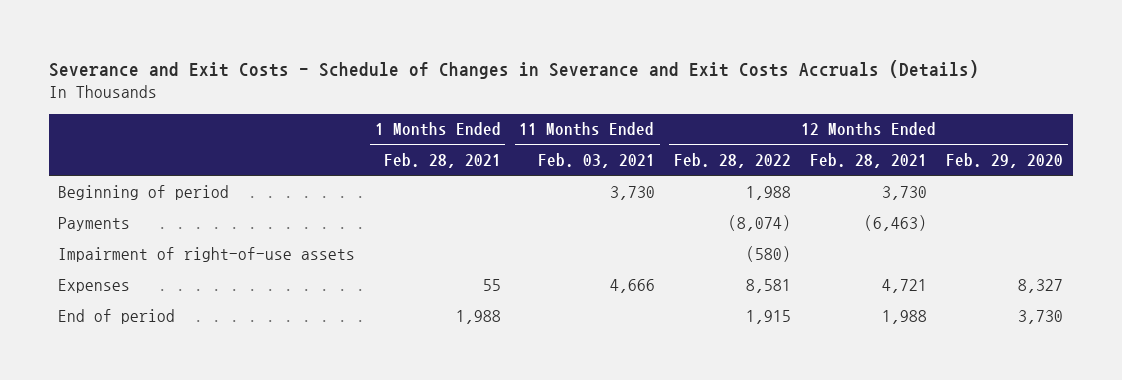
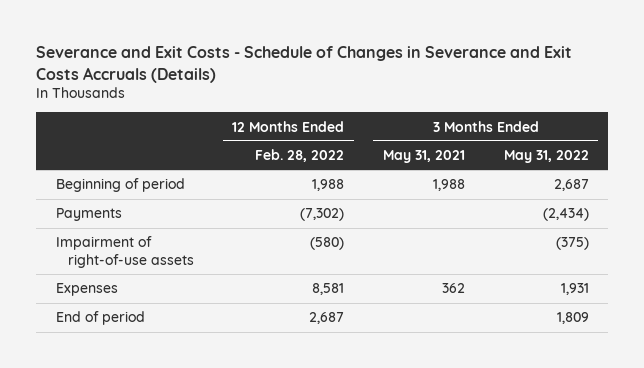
- | 1 Months Ended Feb. 28, 2021 | 11 Months Ended Feb. 03, 2021 | 12 Months Ended Feb. 28, 2022 | 12 Months Ended Feb. 28, 2021 | 12 Months Ended Feb. 29, 2020
+ | 12 Months Ended Feb. 28, 2022 | 3 Months Ended May 31, 2021 | 3 Months Ended May 31, 2022
- Payments | | | (8,074) | (6,463) |
+ Payments | (7,302) | | (2,434)
- End of period | 1,988 | | 1,915 | 1,988 | 3,730
+ End of period | 2,687 | | 1,809

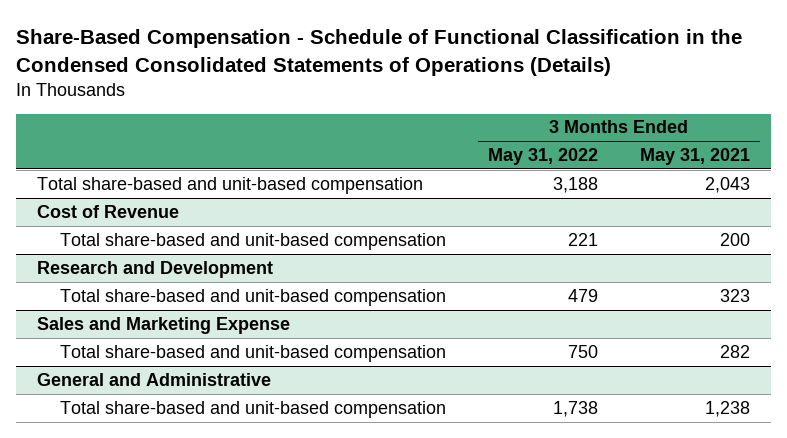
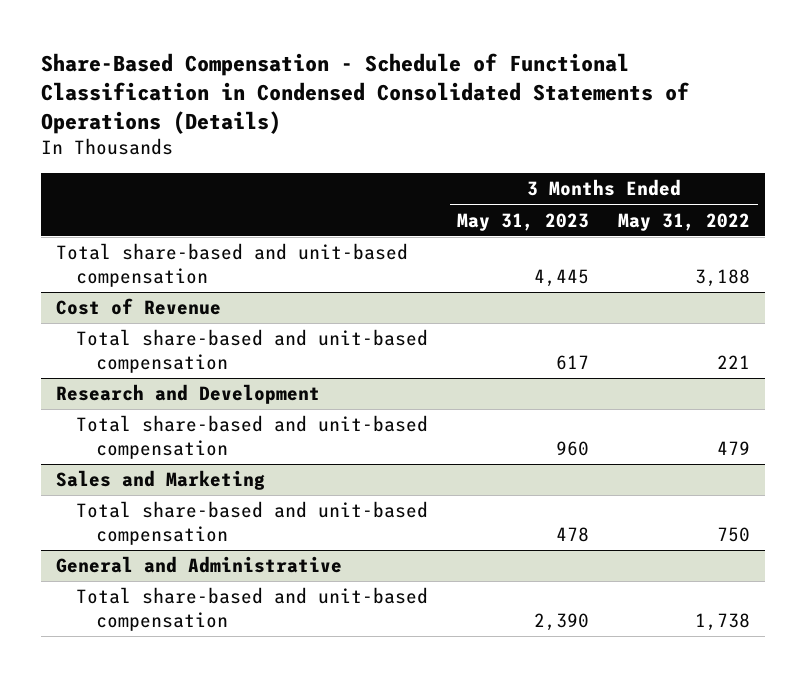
- Share-Based Compensation - Schedule of Functional Classification in the Condensed Consolidated Statements of Operations (Details)
+ Share-Based Compensation - Schedule of Functional Classification in Condensed Consolidated Statements of Operations (Details)
- | 3 Months Ended May 31, 2022 | 3 Months Ended May 31, 2021
+ | 3 Months Ended May 31, 2023 | 3 Months Ended May 31, 2022
- Sales and Marketing Expense
+ Sales and Marketing

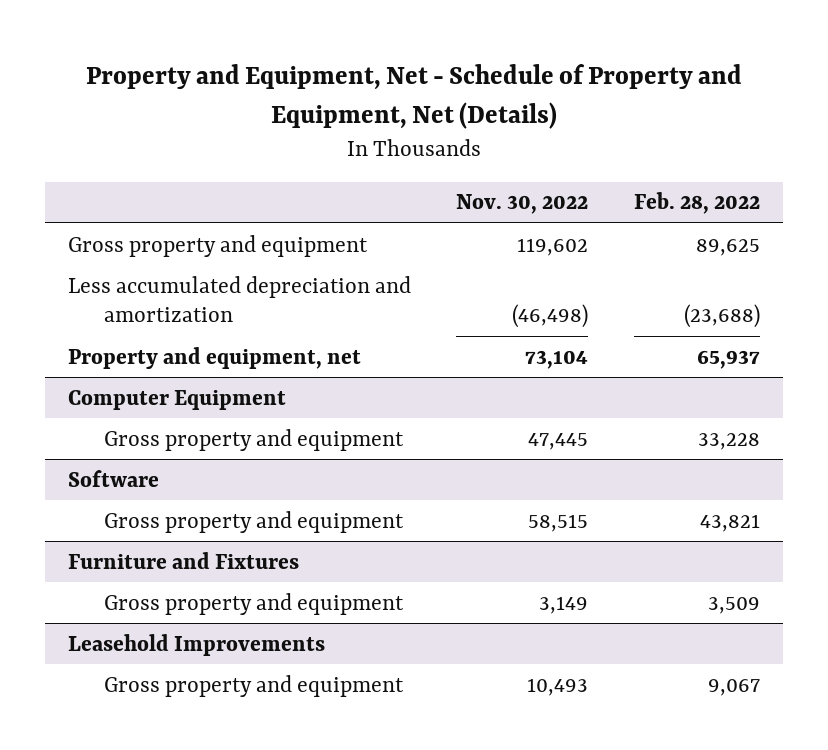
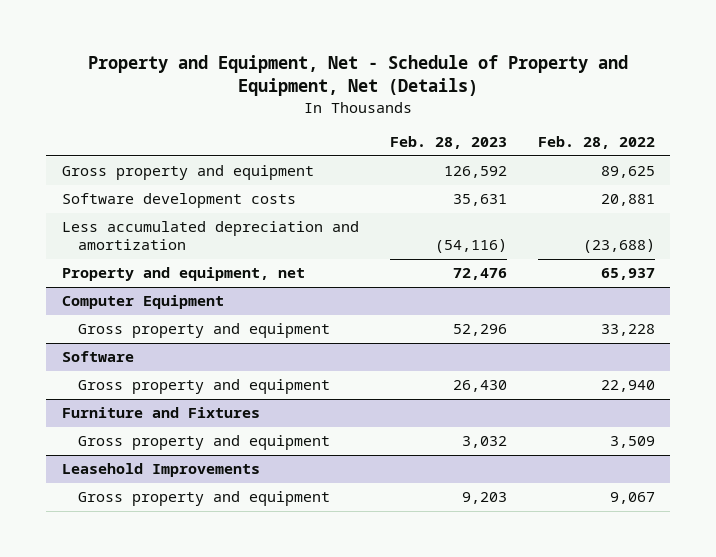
- | Nov. 30, 2022 | Feb. 28, 2022
+ | Feb. 28, 2023 | Feb. 28, 2022
+ Software development costs | 35,631 | 20,881
@ Software
- Gross property and equipment | 58,515 | 43,821
+ Gross property and equipment | 26,430 | 22,940

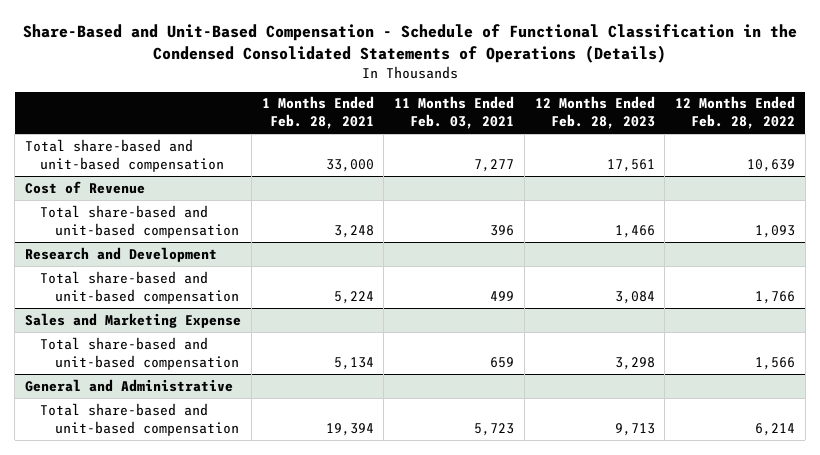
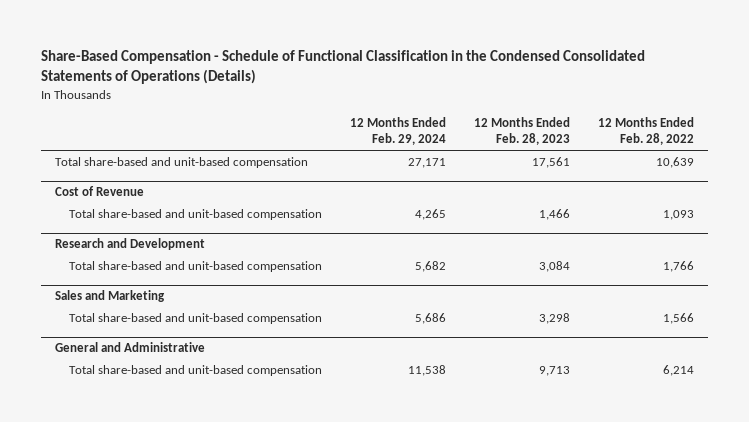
- Share-Based and Unit-Based Compensation - Schedule of Functional Classification in the Condensed Consolidated Statements of Operations (Details)
+ Share-Based Compensation - Schedule of Functional Classification in the Condensed Consolidated Statements of Operations (Details)
- | 1 Months Ended Feb. 28, 2021 | 11 Months Ended Feb. 03, 2021 | 12 Months Ended Feb. 28, 2023 | 12 Months Ended Feb. 28, 2022
+ | 12 Months Ended Feb. 29, 2024 | 12 Months Ended Feb. 28, 2023 | 12 Months Ended Feb. 28, 2022
- Sales and Marketing Expense
+ Sales and Marketing

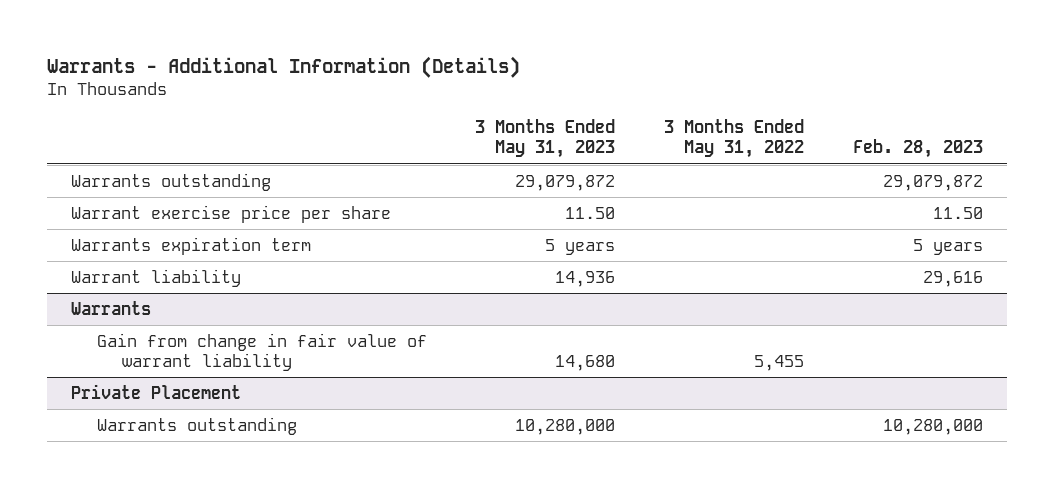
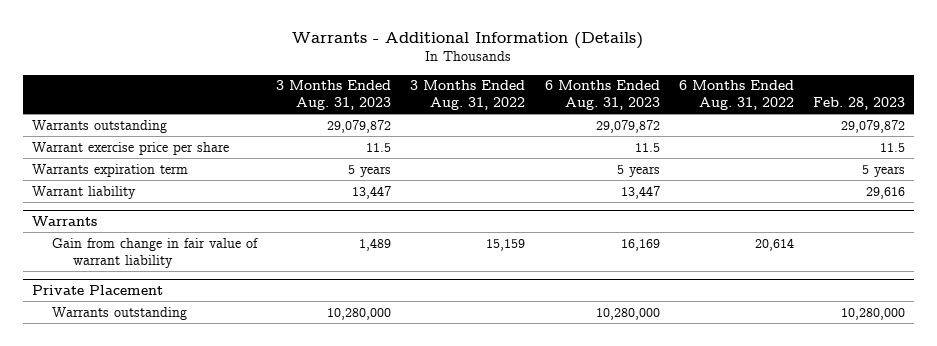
- | 3 Months Ended May 31, 2023 | 3 Months Ended May 31, 2022 | Feb. 28, 2023
+ | 3 Months Ended Aug. 31, 2023 | 3 Months Ended Aug. 31, 2022 | 6 Months Ended Aug. 31, 2023 | 6 Months Ended Aug. 31, 2022 | Feb. 28, 2023
- Warrant exercise price per share | 11.50 | | 11.50
+ Warrant exercise price per share | 11.5 | | 11.5 | | 11.5

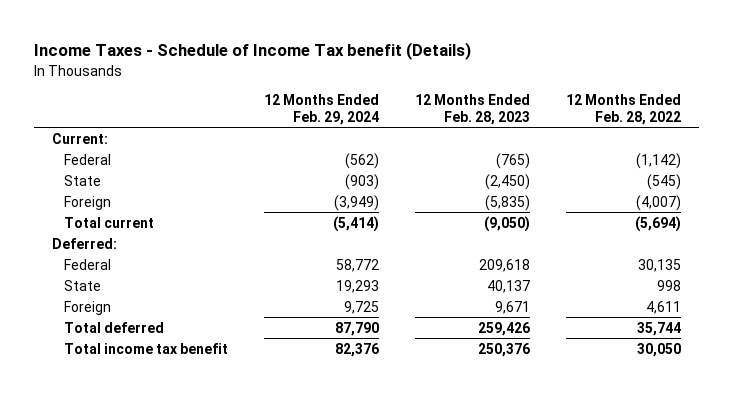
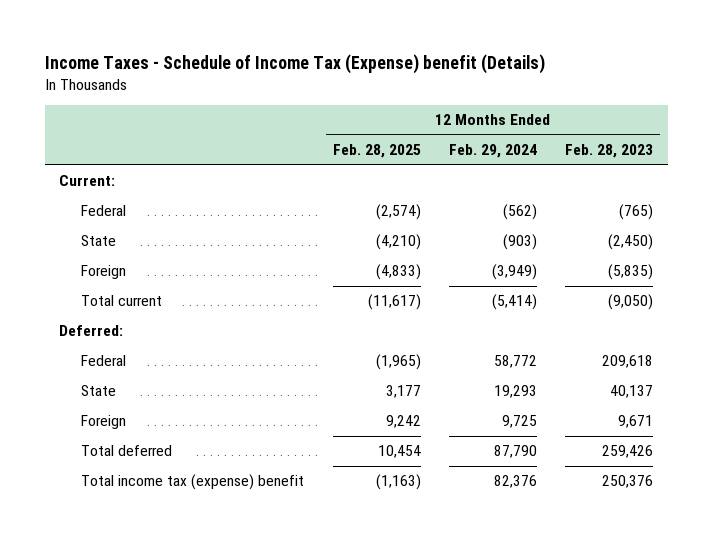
- Income Taxes - Schedule of Income Tax benefit (Details)
+ Income Taxes - Schedule of Income Tax (Expense) benefit (Details)
- | 12 Months Ended Feb. 29, 2024 | 12 Months Ended Feb. 28, 2023 | 12 Months Ended Feb. 28, 2022
+ | 12 Months Ended Feb. 28, 2025 | 12 Months Ended Feb. 29, 2024 | 12 Months Ended Feb. 28, 2023
- Total income tax benefit | 82,376 | 250,376 | 30,050
+ Total income tax (expense) benefit | (1,163) | 82,376 | 250,376

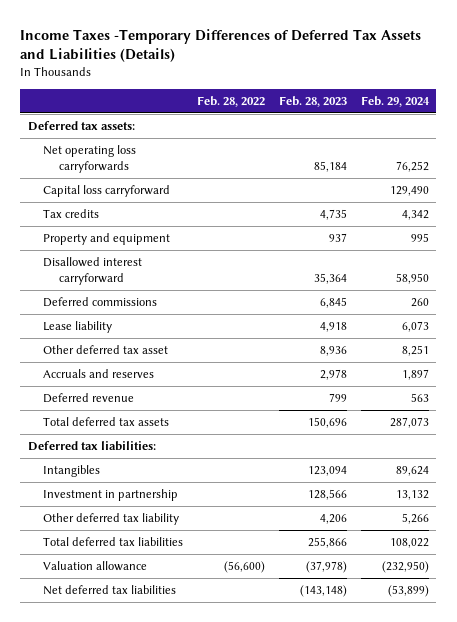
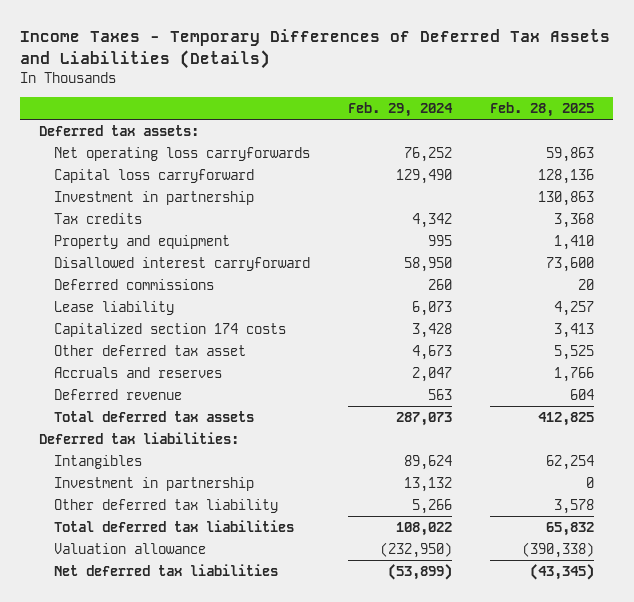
- Income Taxes -Temporary Differences of Deferred Tax Assets and Liabilities (Details)
+ Income Taxes - Temporary Differences of Deferred Tax Assets and Liabilities (Details)
- | Feb. 28, 2022 | Feb. 28, 2023 | Feb. 29, 2024
+ | Feb. 29, 2024 | Feb. 28, 2025
+ Investment in partnership | | 130,863
- Other deferred tax asset | | 8,936 | 8,251
- Accruals and reserves | | 2,978 | 1,897
+ Capitalized section 174 costs | 3,428 | 3,413
+ Other deferred tax asset | 4,673 | 5,525
+ Accruals and reserves | 2,047 | 1,766

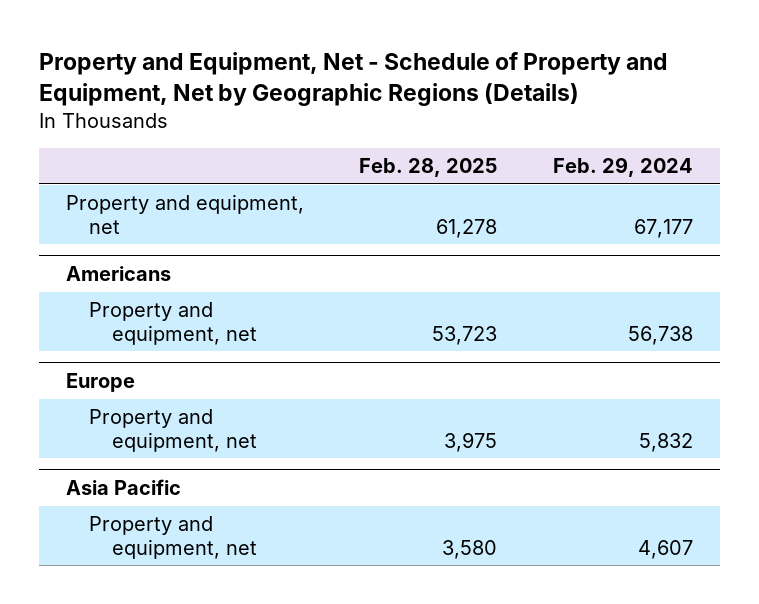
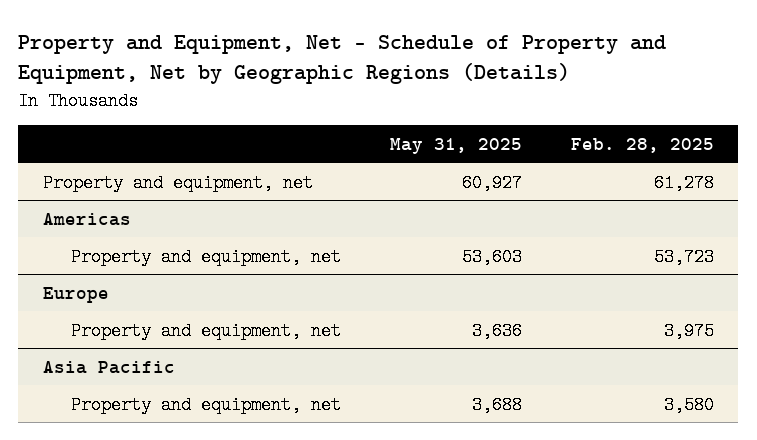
- | Feb. 28, 2025 | Feb. 29, 2024
+ | May 31, 2025 | Feb. 28, 2025
- Americans
+ Americas

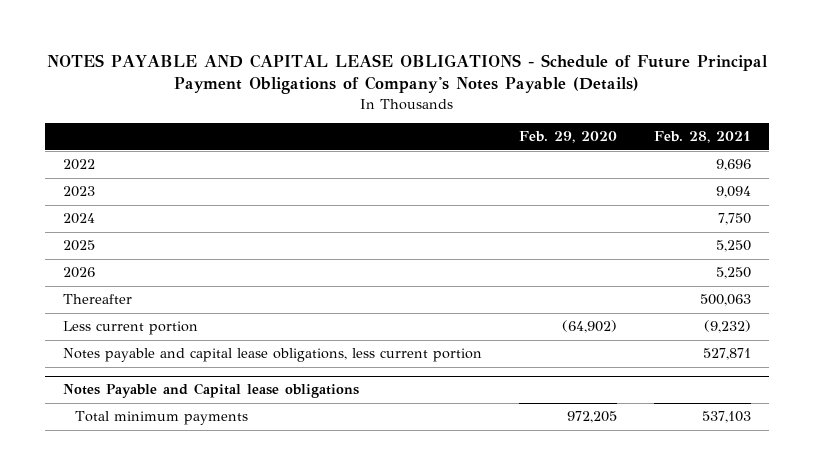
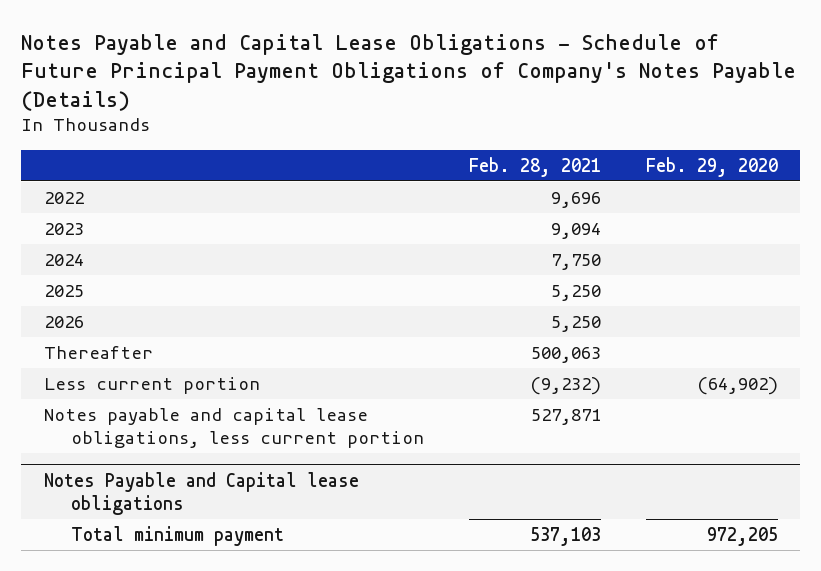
- NOTES PAYABLE AND CAPITAL LEASE OBLIGATIONS - Schedule of Future Principal Payment Obligations of Company's Notes Payable (Details)
+ Notes Payable and Capital Lease Obligations - Schedule of Future Principal Payment Obligations of Company's Notes Payable (Details)
- | Feb. 29, 2020 | Feb. 28, 2021
+ | Feb. 28, 2021 | Feb. 29, 2020
@ Notes Payable and Capital lease obligations
- Total minimum payments | 972,205 | 537,103
+ Total minimum payment | 537,103 | 972,205

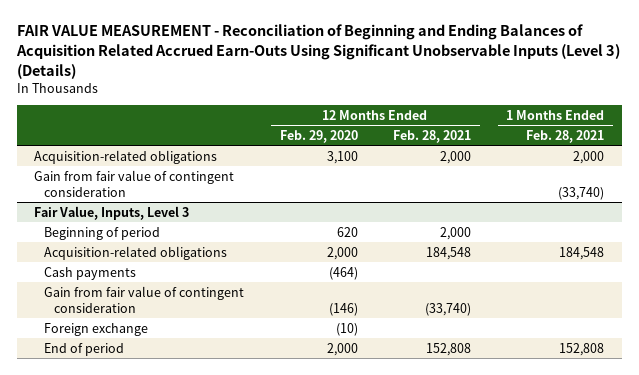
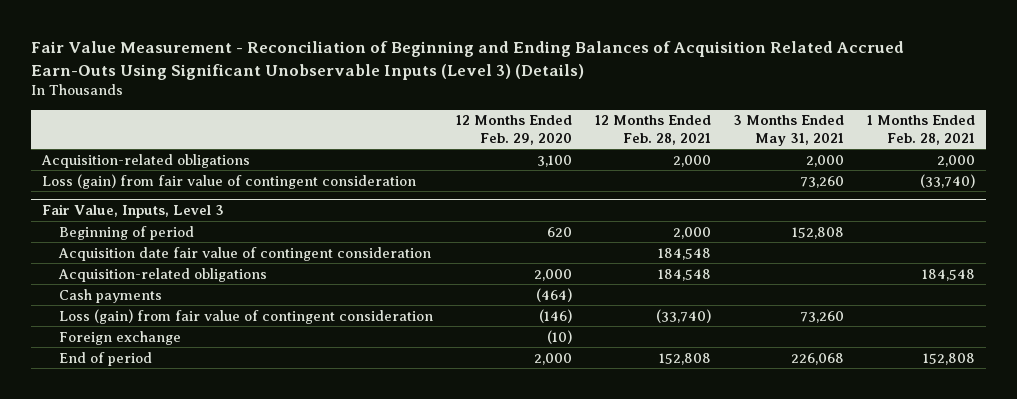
- FAIR VALUE MEASUREMENT - Reconciliation of Beginning and Ending Balances of Acquisition Related Accrued Earn-Outs Using Significant Unobservable Inputs (Level 3) (Details)
+ Fair Value Measurement - Reconciliation of Beginning and Ending Balances of Acquisition Related Accrued Earn-Outs Using Significant Unobservable Inputs (Level 3) (Details)
- | 12 Months Ended Feb. 29, 2020 | 12 Months Ended Feb. 28, 2021 | 1 Months Ended Feb. 28, 2021
+ | 12 Months Ended Feb. 29, 2020 | 12 Months Ended Feb. 28, 2021 | 3 Months Ended May 31, 2021 | 1 Months Ended Feb. 28, 2021
- Gain from fair value of contingent consideration | | | (33,740)
+ Loss (gain) from fair value of contingent consideration | | | 73,260 | (33,740)
@ Fair Value, Inputs, Level 3
+ Acquisition date fair value of contingent consideration | | 184,548 | |
- Gain from fair value of contingent consideration | (146) | (33,740) |
+ Loss (gain) from fair value of contingent consideration | (146) | (33,740) | 73,260 |

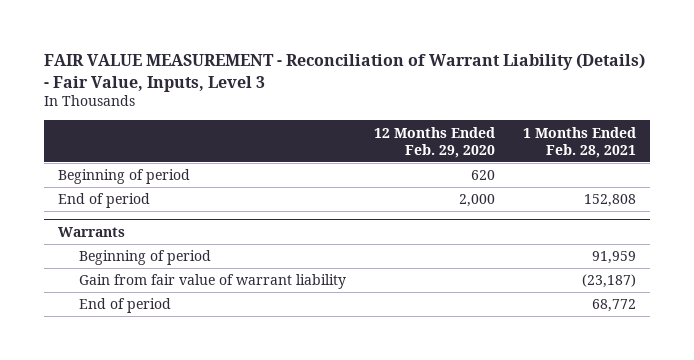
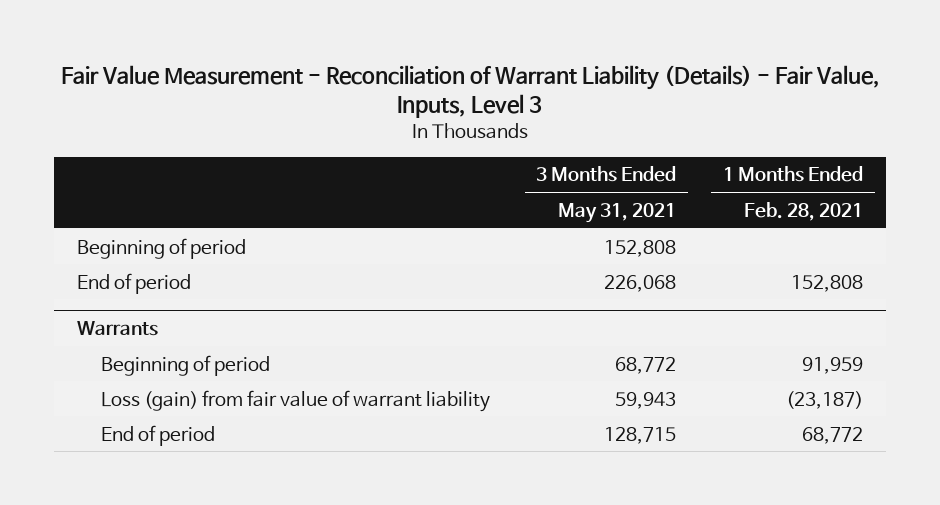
- FAIR VALUE MEASUREMENT - Reconciliation of Warrant Liability (Details) - Fair Value, Inputs, Level 3
+ Fair Value Measurement - Reconciliation of Warrant Liability (Details) - Fair Value, Inputs, Level 3
- | 12 Months Ended Feb. 29, 2020 | 1 Months Ended Feb. 28, 2021
+ | 3 Months Ended May 31, 2021 | 1 Months Ended Feb. 28, 2021
@ Warrants
- Gain from fair value of warrant liability | | (23,187)
+ Loss (gain) from fair value of warrant liability | 59,943 | (23,187)

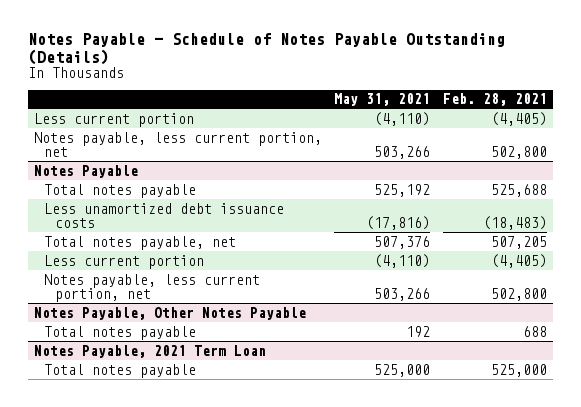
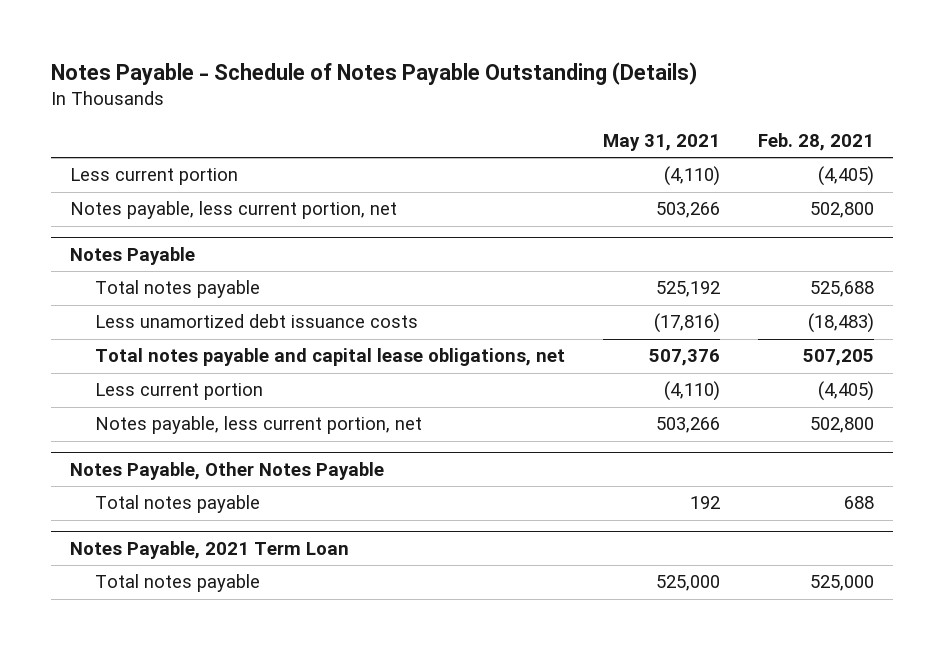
@ Notes Payable
- Total notes payable, net | 507,376 | 507,205
+ Total notes payable and capital lease obligations, net | 507,376 | 507,205

